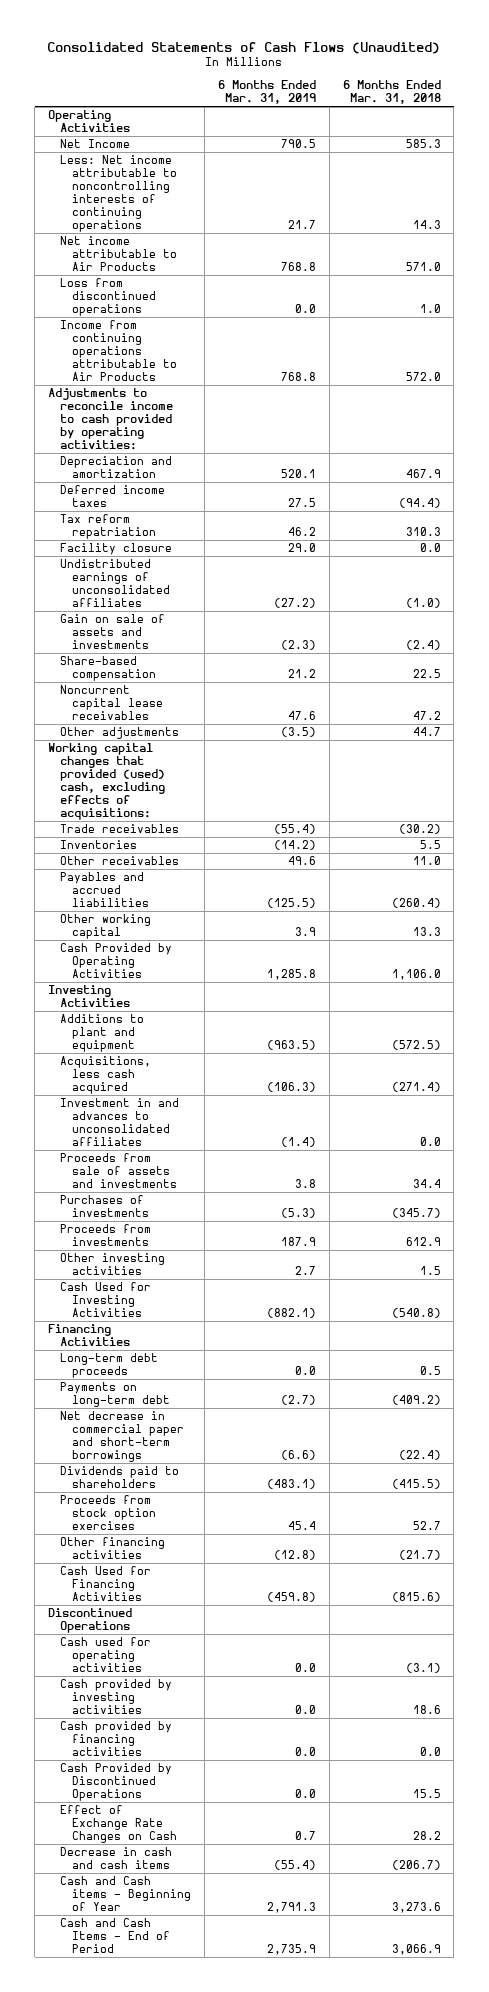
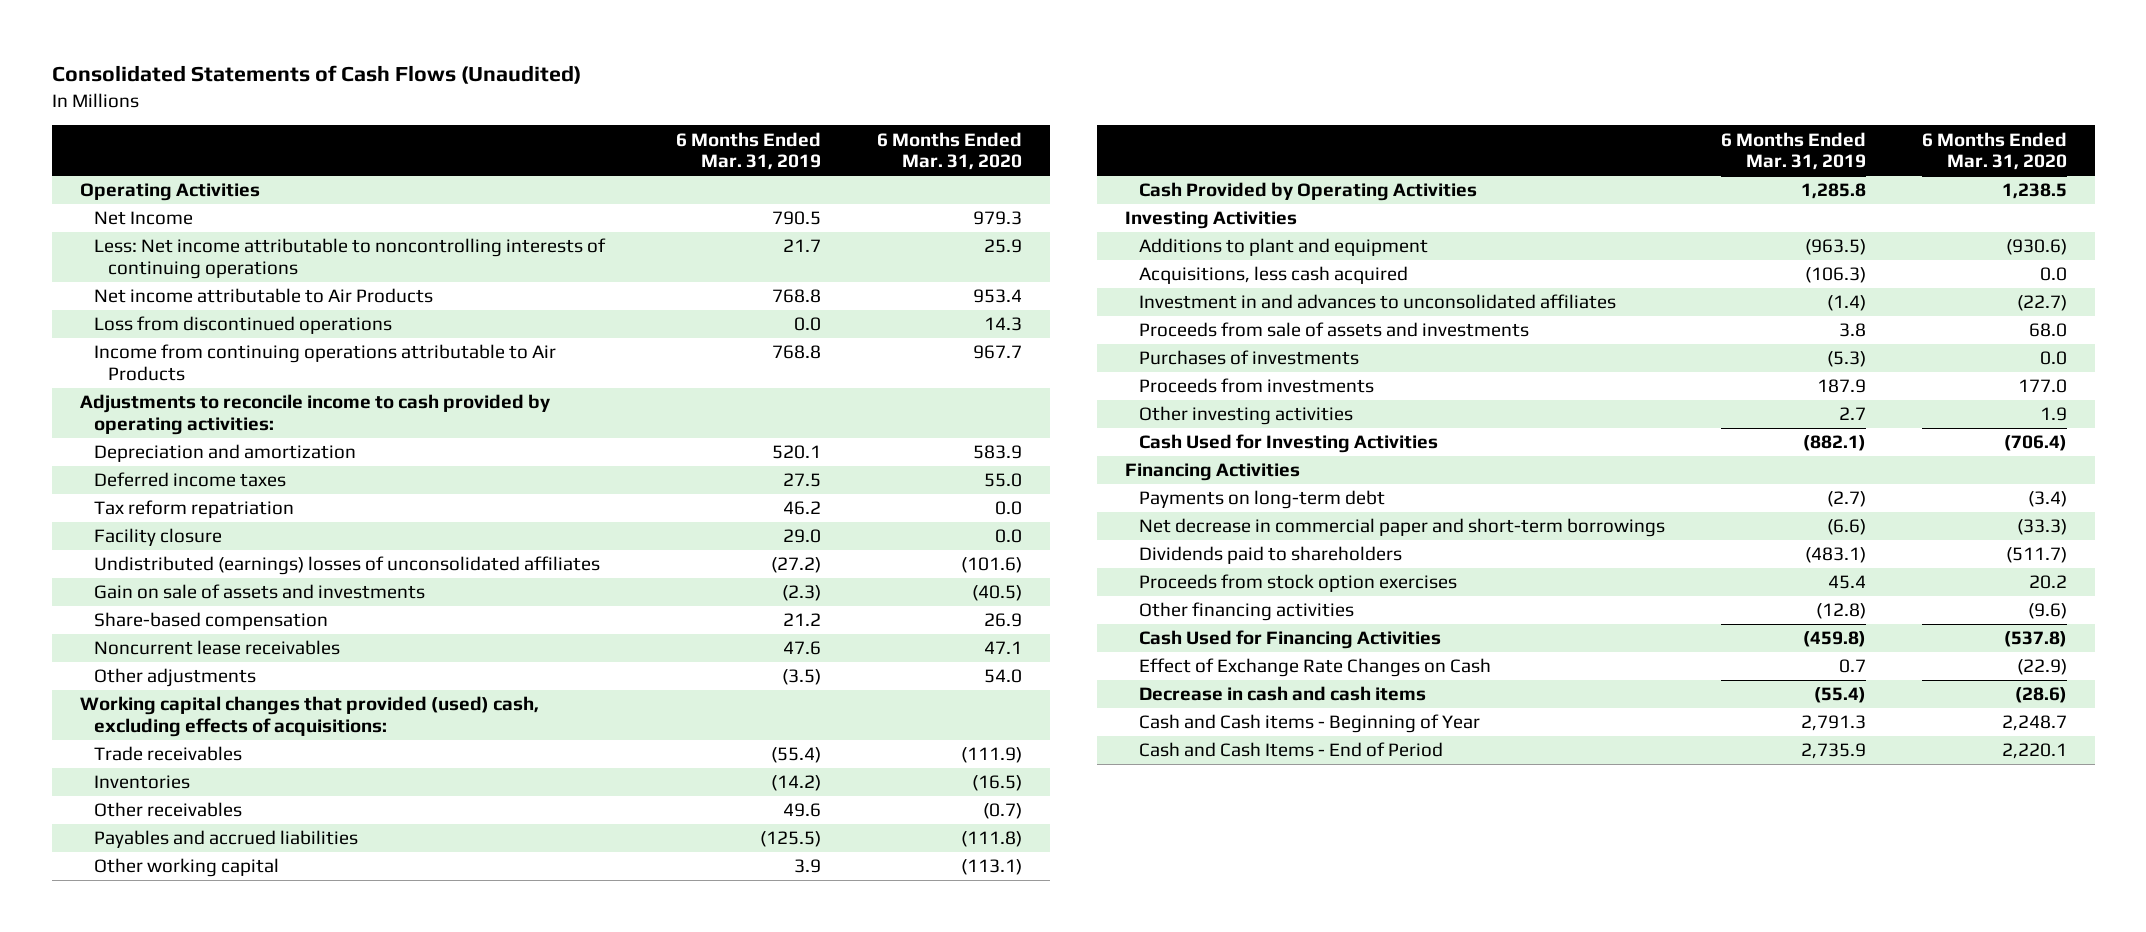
- | 6 Months Ended Mar. 31, 2019 | 6 Months Ended Mar. 31, 2018
+ | 6 Months Ended Mar. 31, 2019 | 6 Months Ended Mar. 31, 2020
- Undistributed earnings of unconsolidated affiliates | (27.2) | (1.0)
+ Undistributed (earnings) losses of unconsolidated affiliates | (27.2) | (101.6)
- Noncurrent capital lease receivables | 47.6 | 47.2
+ Noncurrent lease receivables | 47.6 | 47.1
- Long-term debt proceeds | 0.0 | 0.5
- Discontinued Operations
- Cash used for operating activities | 0.0 | (3.1)
- Cash provided by investing activities | 0.0 | 18.6
- Cash provided by financing activities | 0.0 | 0.0
- Cash Provided by Discontinued Operations | 0.0 | 15.5

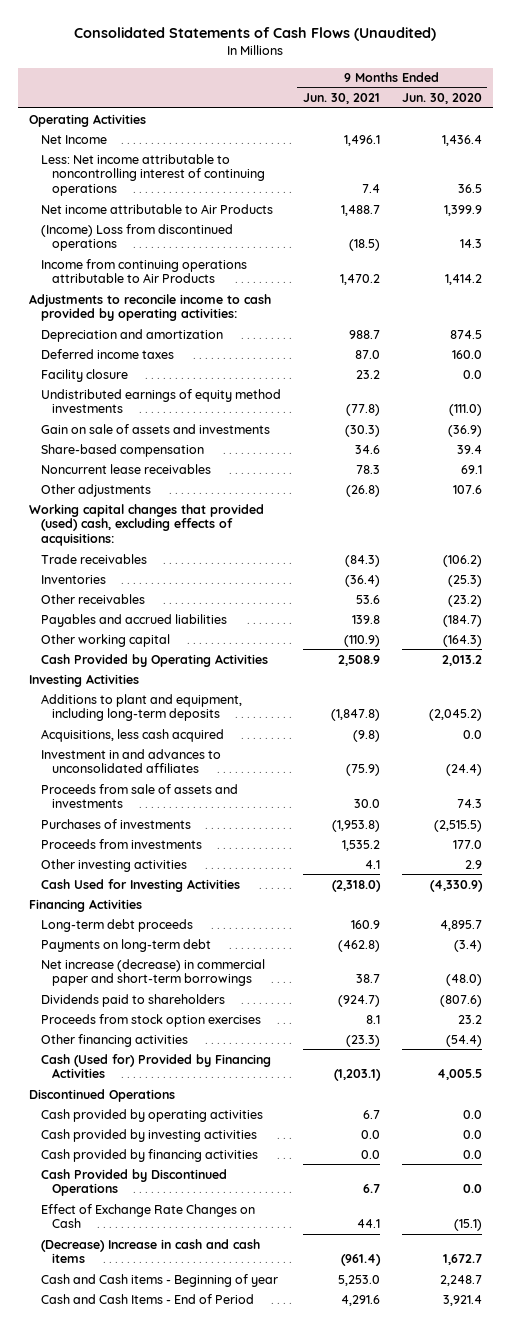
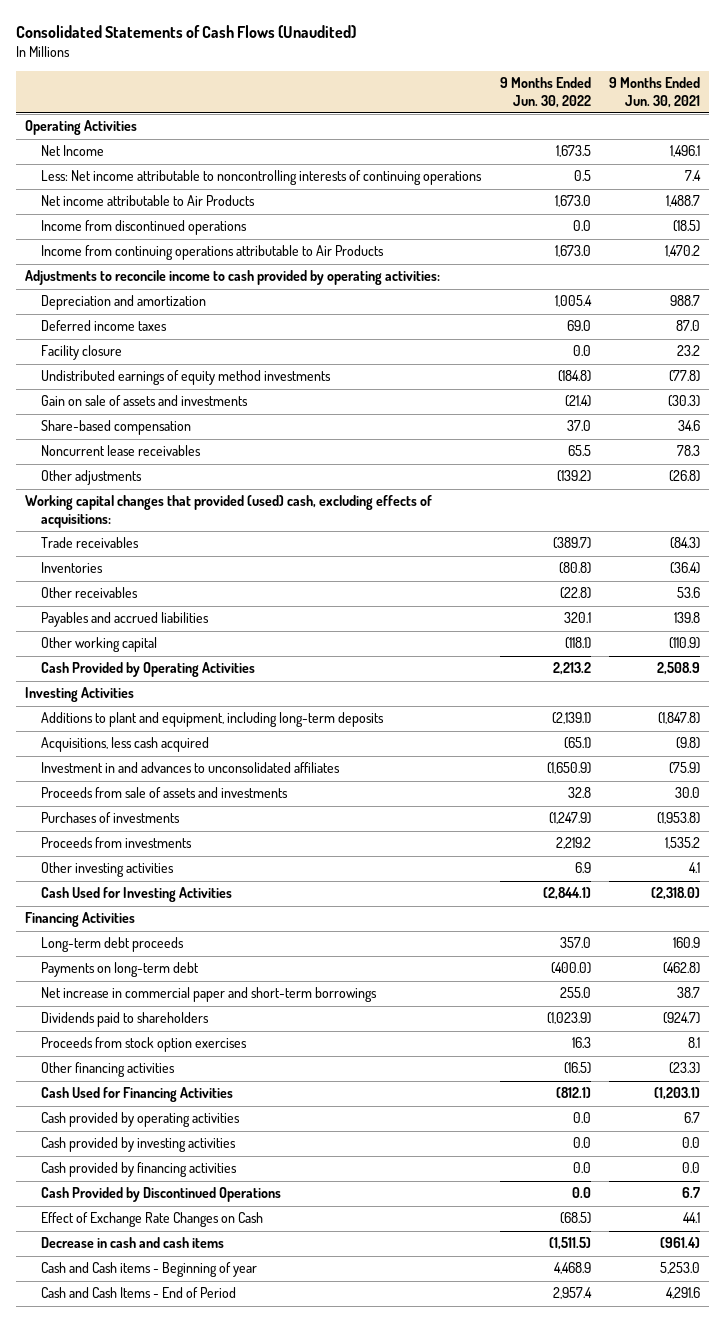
- | 9 Months Ended Jun. 30, 2021 | 9 Months Ended Jun. 30, 2020
+ | 9 Months Ended Jun. 30, 2022 | 9 Months Ended Jun. 30, 2021
- Less: Net income attributable to noncontrolling interest of continuing operations | 7.4 | 36.5
+ Less: Net income attributable to noncontrolling interests of continuing operations | 0.5 | 7.4
- (Income) Loss from discontinued operations | (18.5) | 14.3
+ Income from discontinued operations | 0.0 | (18.5)
- Net increase (decrease) in commercial paper and short-term borrowings | 38.7 | (48.0)
+ Net increase in commercial paper and short-term borrowings | 255.0 | 38.7
- Cash (Used for) Provided by Financing Activities | (1,203.1) | 4,005.5
- Discontinued Operations
+ Cash Used for Financing Activities | (812.1) | (1,203.1)
- (Decrease) Increase in cash and cash items | (961.4) | 1,672.7
+ Decrease in cash and cash items | (1,511.5) | (961.4)

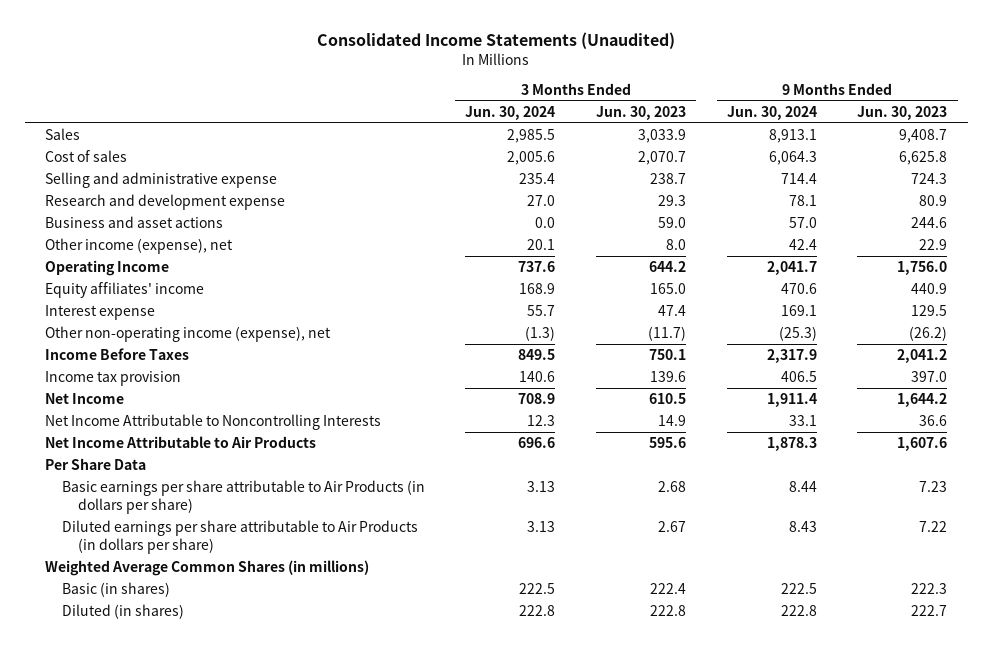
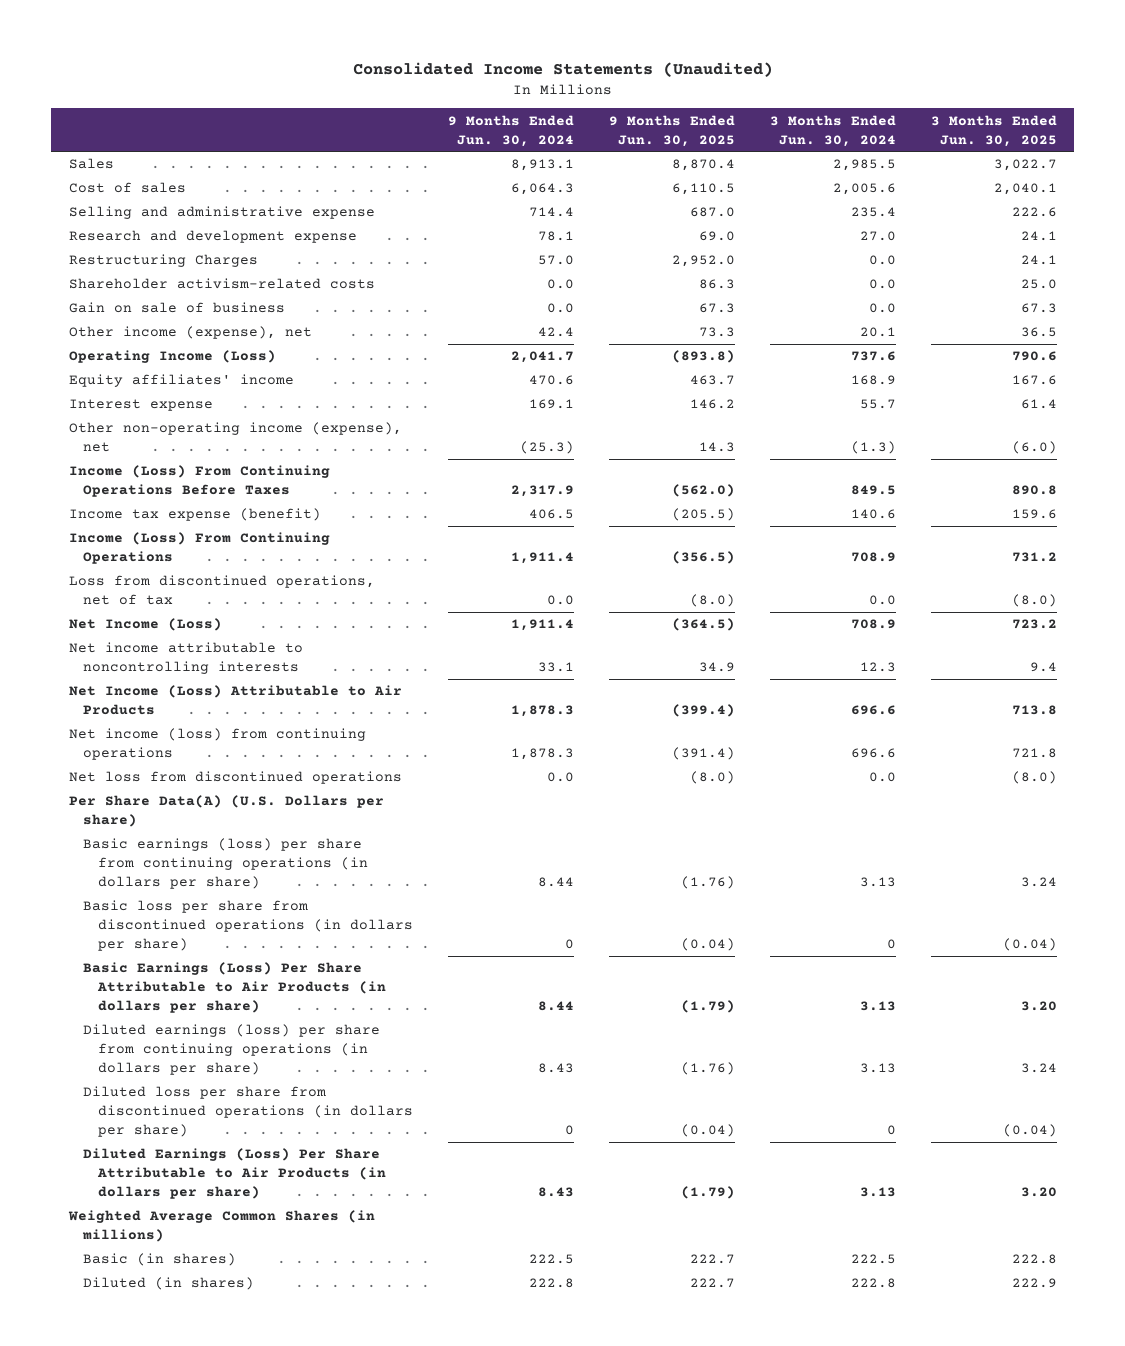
- | 3 Months Ended Jun. 30, 2024 | 3 Months Ended Jun. 30, 2023 | 9 Months Ended Jun. 30, 2024 | 9 Months Ended Jun. 30, 2023
+ | 9 Months Ended Jun. 30, 2024 | 9 Months Ended Jun. 30, 2025 | 3 Months Ended Jun. 30, 2024 | 3 Months Ended Jun. 30, 2025
- Business and asset actions | 0.0 | 59.0 | 57.0 | 244.6
+ Restructuring Charges | 57.0 | 2,952.0 | 0.0 | 24.1
+ Shareholder activism-related costs | 0.0 | 86.3 | 0.0 | 25.0
+ Gain on sale of business | 0.0 | 67.3 | 0.0 | 67.3
- Operating Income | 737.6 | 644.2 | 2,041.7 | 1,756.0
+ Operating Income (Loss) | 2,041.7 | (893.8) | 737.6 | 790.6
- Income Before Taxes | 849.5 | 750.1 | 2,317.9 | 2,041.2
- Income tax provision | 140.6 | 139.6 | 406.5 | 397.0
- Net Income | 708.9 | 610.5 | 1,911.4 | 1,644.2
- Net Income Attributable to Noncontrolling Interests | 12.3 | 14.9 | 33.1 | 36.6
- Net Income Attributable to Air Products | 696.6 | 595.6 | 1,878.3 | 1,607.6
- Per Share Data
- Basic earnings per share attributable to Air Products (in dollars per share) | 3.13 | 2.68 | 8.44 | 7.23
- Diluted earnings per share attributable to Air Products (in dollars per share) | 3.13 | 2.67 | 8.43 | 7.22
+ Income (Loss) From Continuing Operations Before Taxes | 2,317.9 | (562.0) | 849.5 | 890.8
+ Income tax expense (benefit) | 406.5 | (205.5) | 140.6 | 159.6
+ Income (Loss) From Continuing Operations | 1,911.4 | (356.5) | 708.9 | 731.2
+ Loss from discontinued operations, net of tax | 0.0 | (8.0) | 0.0 | (8.0)
+ Net Income (Loss) | 1,911.4 | (364.5) | 708.9 | 723.2
+ Net income attributable to noncontrolling interests | 33.1 | 34.9 | 12.3 | 9.4
+ Net Income (Loss) Attributable to Air Products | 1,878.3 | (399.4) | 696.6 | 713.8
+ Net income (loss) from continuing operations | 1,878.3 | (391.4) | 696.6 | 721.8
+ Net loss from discontinued operations | 0.0 | (8.0) | 0.0 | (8.0)
+ Per Share Data(A) (U.S. Dollars per share)
+ Basic earnings (loss) per share from continuing operations (in dollars per share) | 8.44 | (1.76) | 3.13 | 3.24
+ Basic loss per share from discontinued operations (in dollars per share) | 0 | (0.04) | 0 | (0.04)
+ Basic Earnings (Loss) Per Share Attributable to Air Products (in dollars per share) | 8.44 | (1.79) | 3.13 | 3.20
+ Diluted earnings (loss) per share from continuing operations (in dollars per share) | 8.43 | (1.76) | 3.13 | 3.24
+ Diluted loss per share from discontinued operations (in dollars per share) | 0 | (0.04) | 0 | (0.04)
+ Diluted Earnings (Loss) Per Share Attributable to Air Products (in dollars per share) | 8.43 | (1.79) | 3.13 | 3.20

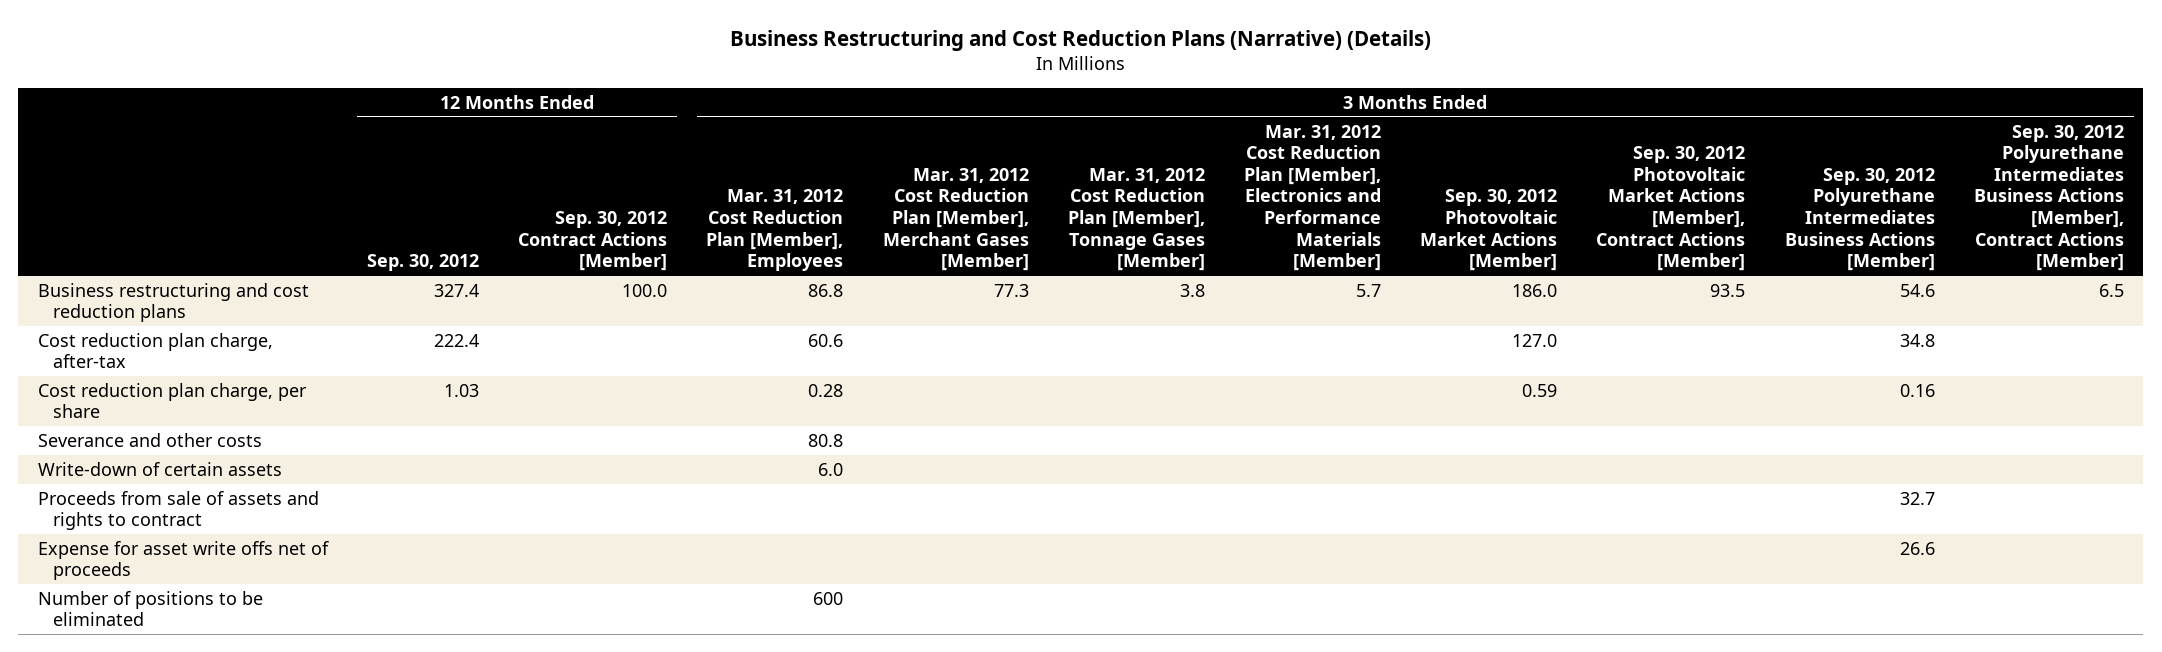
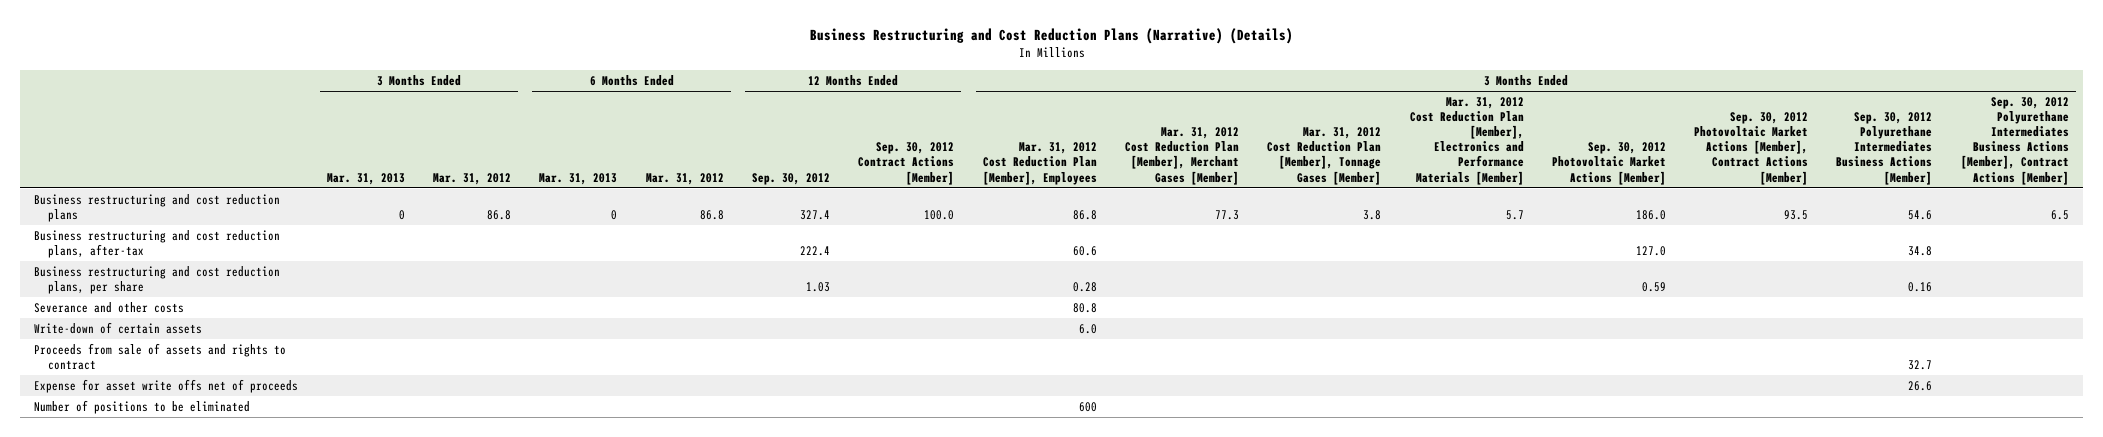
- | 12 Months Ended Sep. 30, 2012 | 12 Months Ended Sep. 30, 2012 Contract Actions [Member] | 3 Months Ended Mar. 31, 2012 Cost Reduction Plan [Member], Employees | 3 Months Ended Mar. 31, 2012 Cost Reduction Plan [Member], Merchant Gases [Member] | 3 Months Ended Mar. 31, 2012 Cost Reduction Plan [Member], Tonnage Gases [Member] | 3 Months Ended Mar. 31, 2012 Cost Reduction Plan [Member], Electronics and Performance Materials [Member] | 3 Months Ended Sep. 30, 2012 Photovoltaic Market Actions [Member] | 3 Months Ended Sep. 30, 2012 Photovoltaic Market Actions [Member], Contract Actions [Member] | 3 Months Ended Sep. 30, 2012 Polyurethane Intermediates Business Actions [Member] | 3 Months Ended Sep. 30, 2012 Polyurethane Intermediates Business Actions [Member], Contract Actions [Member]
+ | 3 Months Ended Mar. 31, 2013 | 3 Months Ended Mar. 31, 2012 | 6 Months Ended Mar. 31, 2013 | 6 Months Ended Mar. 31, 2012 | 12 Months Ended Sep. 30, 2012 | 12 Months Ended Sep. 30, 2012 Contract Actions [Member] | 3 Months Ended Mar. 31, 2012 Cost Reduction Plan [Member], Employees | 3 Months Ended Mar. 31, 2012 Cost Reduction Plan [Member], Merchant Gases [Member] | 3 Months Ended Mar. 31, 2012 Cost Reduction Plan [Member], Tonnage Gases [Member] | 3 Months Ended Mar. 31, 2012 Cost Reduction Plan [Member], Electronics and Performance Materials [Member] | 3 Months Ended Sep. 30, 2012 Photovoltaic Market Actions [Member] | 3 Months Ended Sep. 30, 2012 Photovoltaic Market Actions [Member], Contract Actions [Member] | 3 Months Ended Sep. 30, 2012 Polyurethane Intermediates Business Actions [Member] | 3 Months Ended Sep. 30, 2012 Polyurethane Intermediates Business Actions [Member], Contract Actions [Member]
- Cost reduction plan charge, after-tax | 222.4 | | 60.6 | | | | 127.0 | | 34.8 |
- Cost reduction plan charge, per share | 1.03 | | 0.28 | | | | 0.59 | | 0.16 |
+ Business restructuring and cost reduction plans, after-tax | | | | | 222.4 | | 60.6 | | | | 127.0 | | 34.8 |
+ Business restructuring and cost reduction plans, per share | | | | | 1.03 | | 0.28 | | | | 0.59 | | 0.16 |

